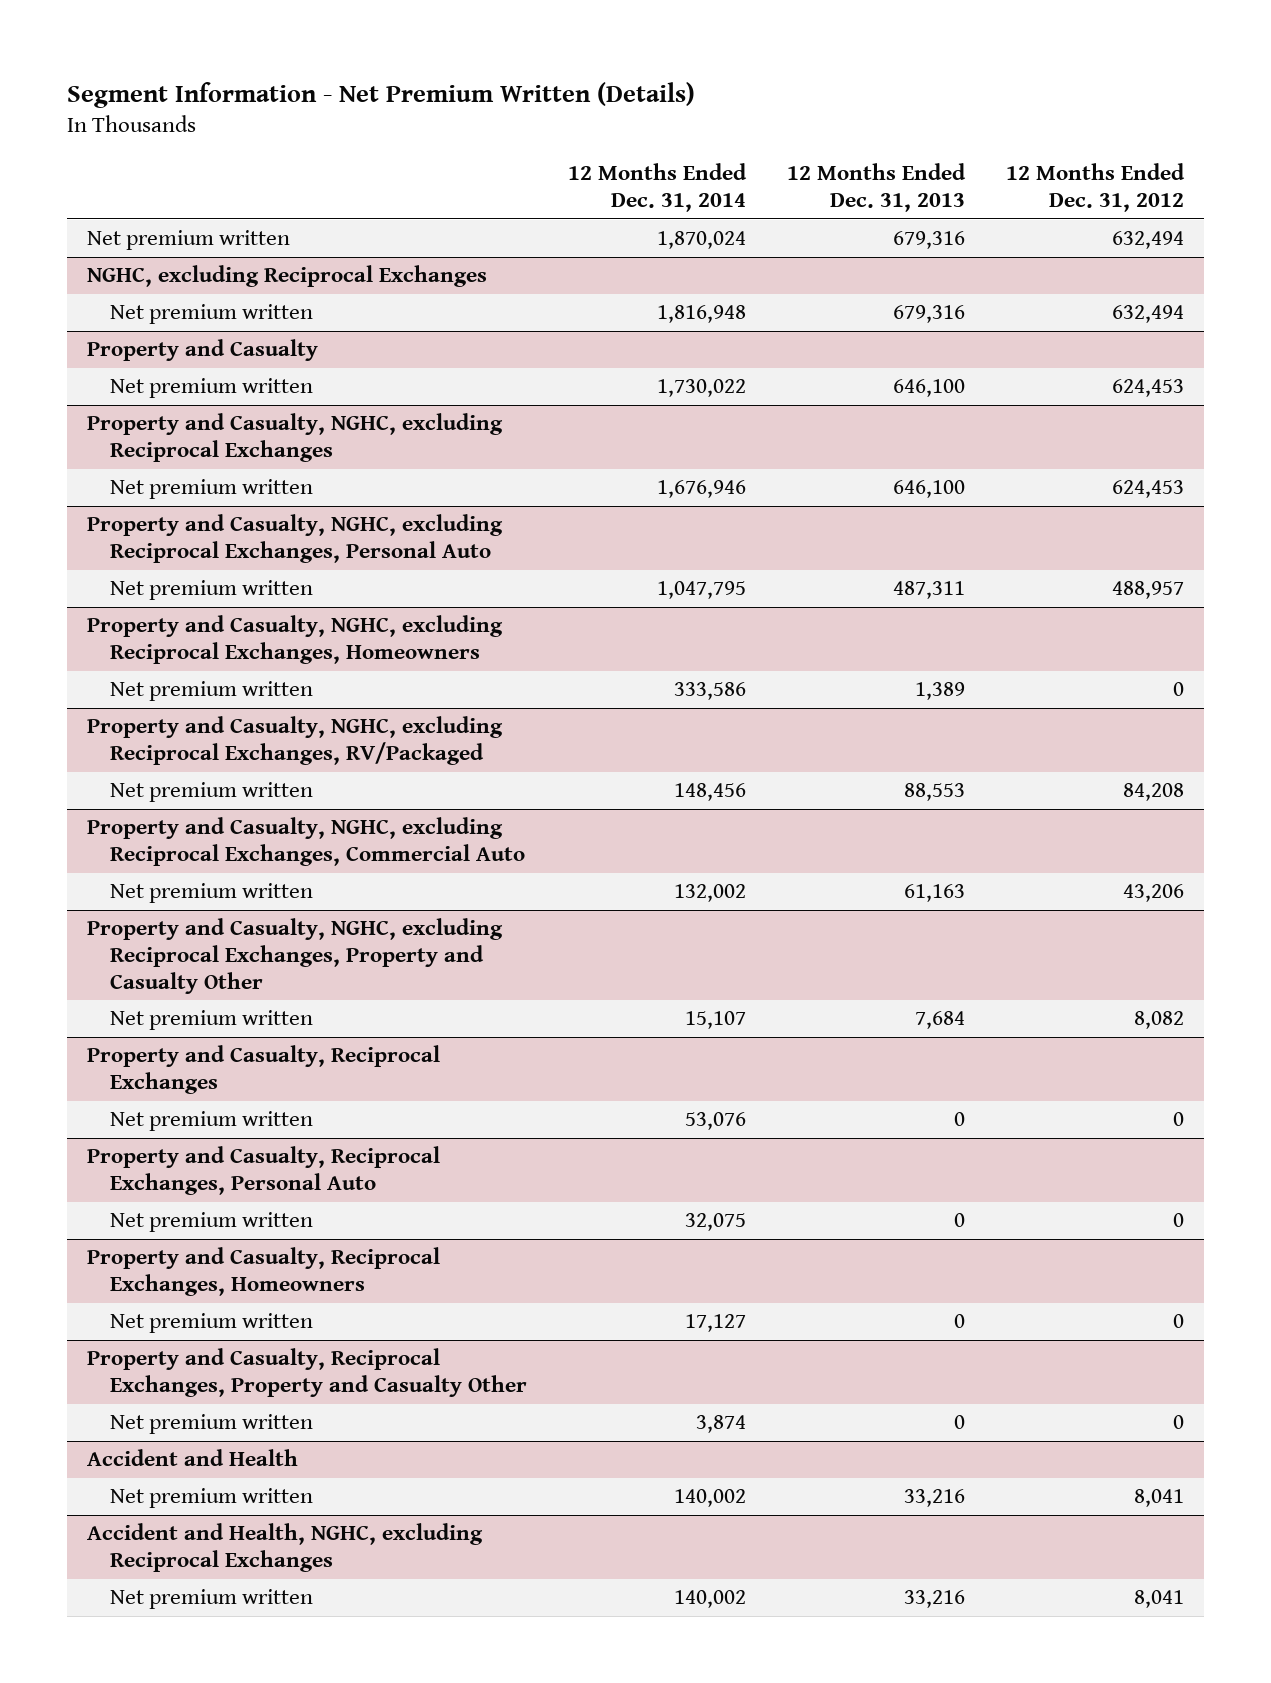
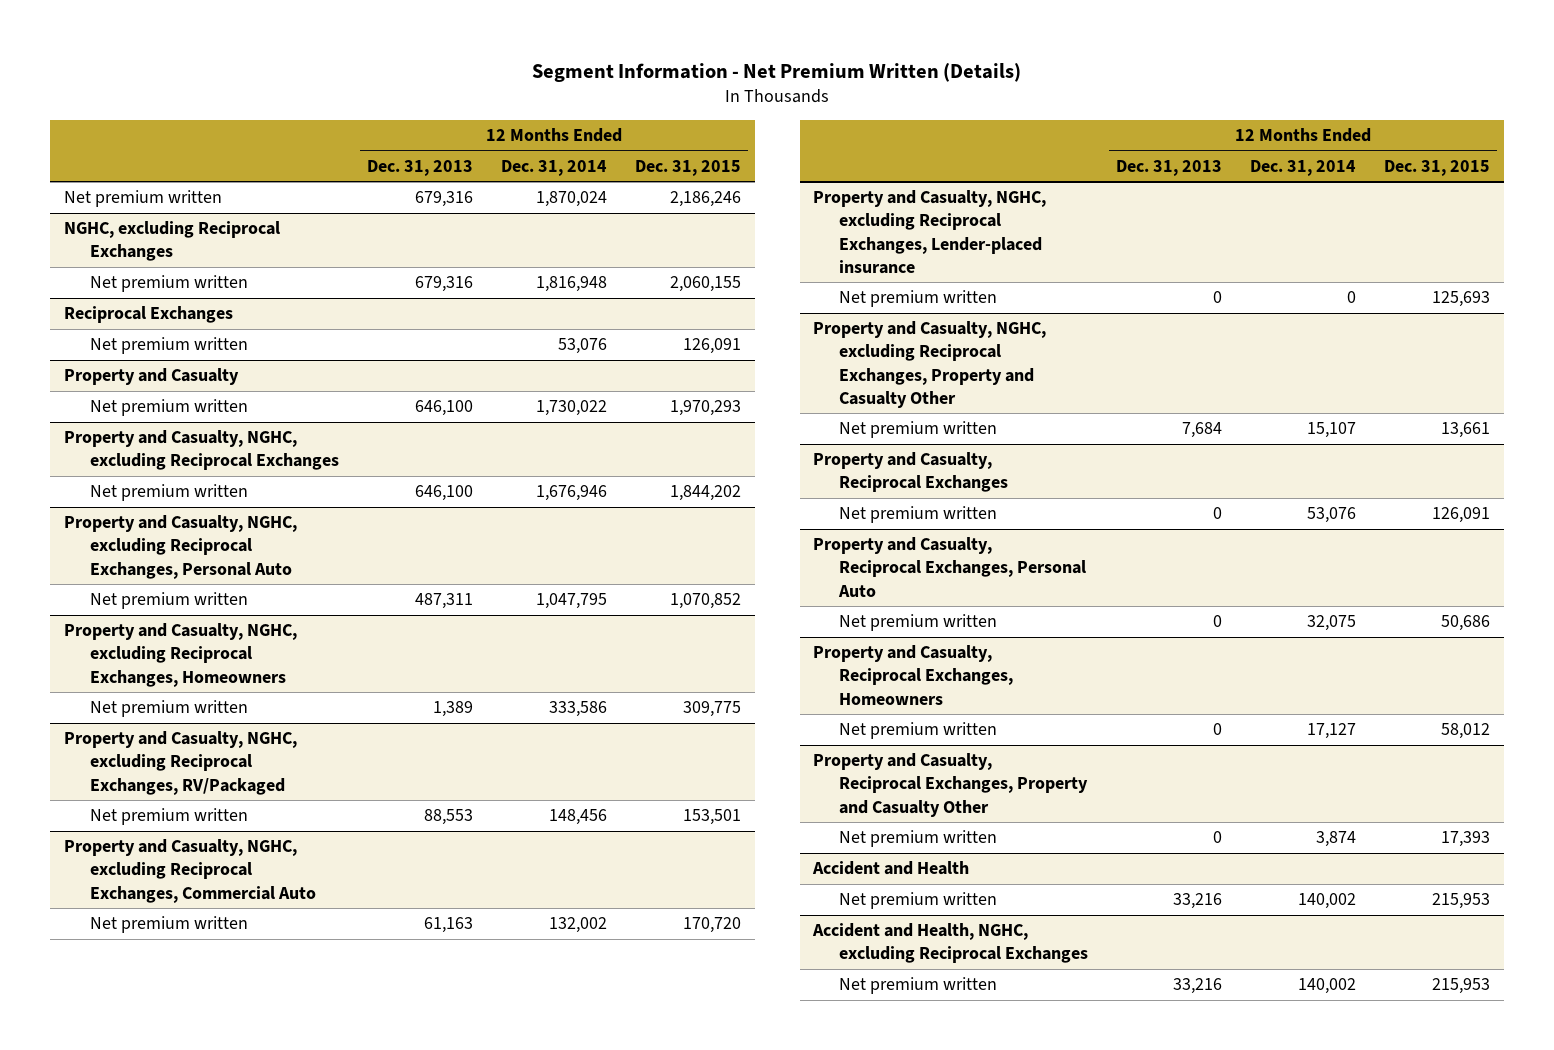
- | 12 Months Ended Dec. 31, 2014 | 12 Months Ended Dec. 31, 2013 | 12 Months Ended Dec. 31, 2012
+ | 12 Months Ended Dec. 31, 2013 | 12 Months Ended Dec. 31, 2014 | 12 Months Ended Dec. 31, 2015
+ Reciprocal Exchanges
+ Net premium written | | 53,076 | 126,091
+ Property and Casualty, NGHC, excluding Reciprocal Exchanges, Lender-placed insurance
+ Net premium written | 0 | 0 | 125,693

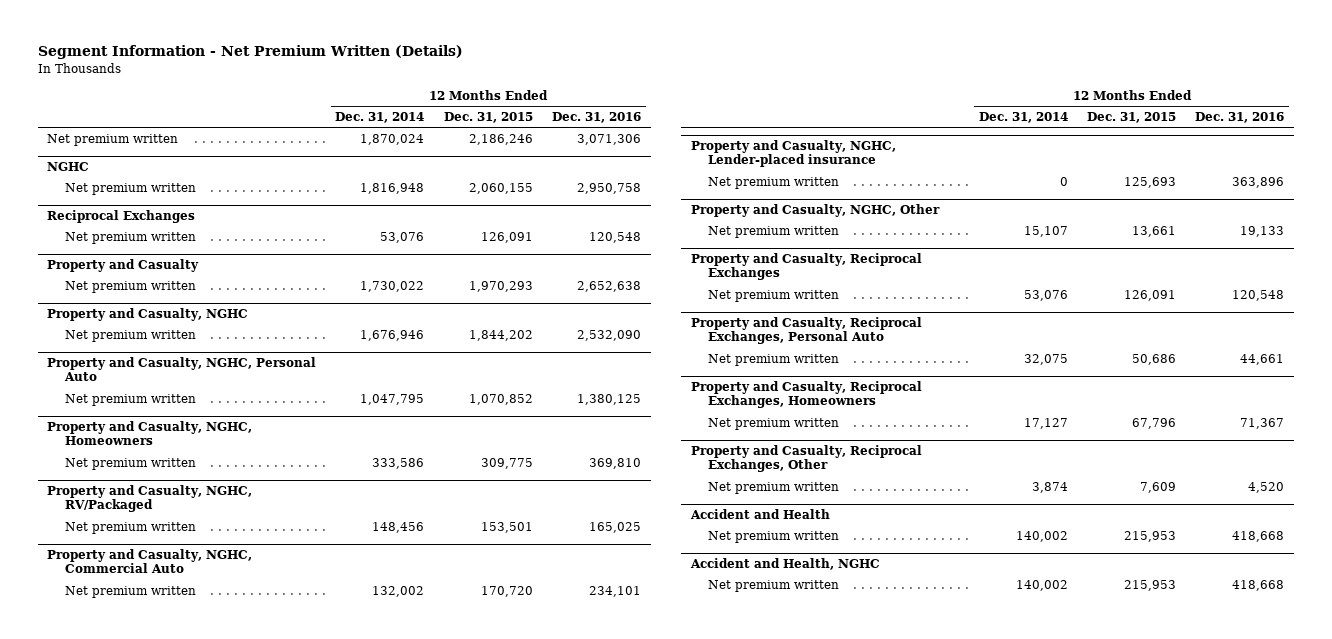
- | 12 Months Ended Dec. 31, 2013 | 12 Months Ended Dec. 31, 2014 | 12 Months Ended Dec. 31, 2015
+ | 12 Months Ended Dec. 31, 2014 | 12 Months Ended Dec. 31, 2015 | 12 Months Ended Dec. 31, 2016
- NGHC, excluding Reciprocal Exchanges
+ NGHC
- Property and Casualty, NGHC, excluding Reciprocal Exchanges
+ Property and Casualty, NGHC
- Property and Casualty, NGHC, excluding Reciprocal Exchanges, Personal Auto
+ Property and Casualty, NGHC, Personal Auto
- Property and Casualty, NGHC, excluding Reciprocal Exchanges, Homeowners
+ Property and Casualty, NGHC, Homeowners
- Property and Casualty, NGHC, excluding Reciprocal Exchanges, RV/Packaged
+ Property and Casualty, NGHC, RV/Packaged
- Property and Casualty, NGHC, excluding Reciprocal Exchanges, Commercial Auto
+ Property and Casualty, NGHC, Commercial Auto
- Property and Casualty, NGHC, excluding Reciprocal Exchanges, Lender-placed insurance
+ Property and Casualty, NGHC, Lender-placed insurance
- Property and Casualty, NGHC, excluding Reciprocal Exchanges, Property and Casualty Other
+ Property and Casualty, NGHC, Other
@ Property and Casualty, Reciprocal Exchanges, Homeowners
- Net premium written | 0 | 17,127 | 58,012
- Property and Casualty, Reciprocal Exchanges, Property and Casualty Other
- Net premium written | 0 | 3,874 | 17,393
@ Property and Casualty, Reciprocal Exchanges, Homeowners
+ Net premium written | 17,127 | 67,796 | 71,367
+ Property and Casualty, Reciprocal Exchanges, Other
+ Net premium written | 3,874 | 7,609 | 4,520
- Accident and Health, NGHC, excluding Reciprocal Exchanges
+ Accident and Health, NGHC

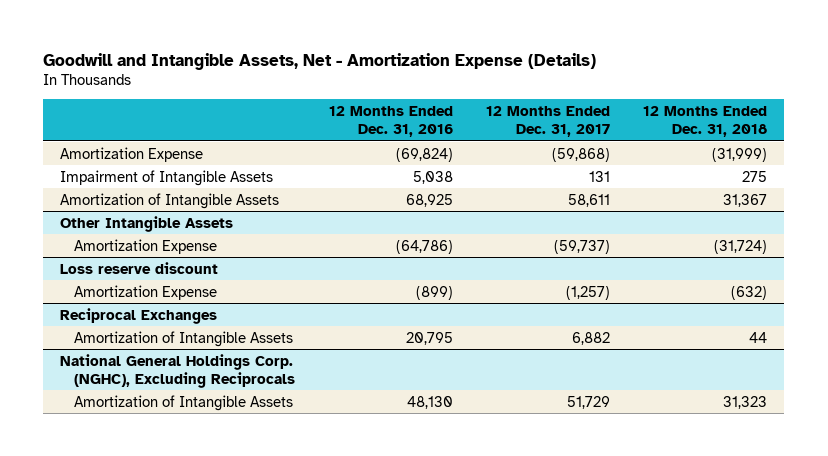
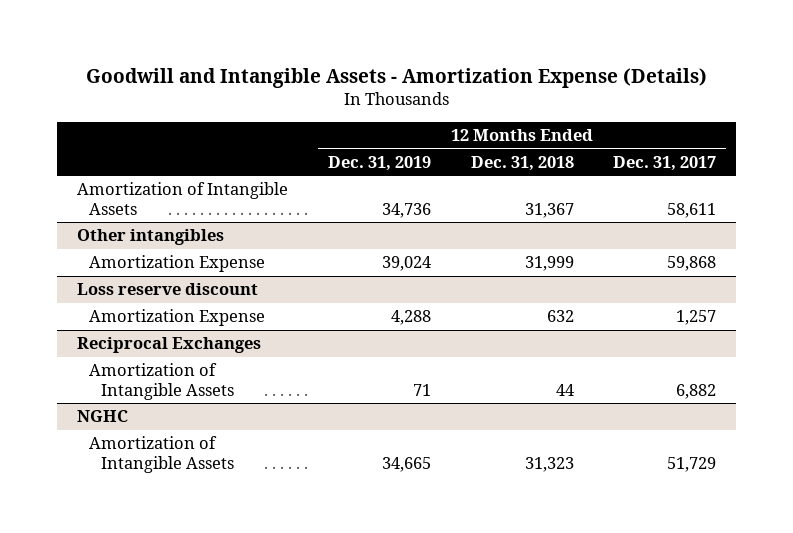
- Goodwill and Intangible Assets, Net - Amortization Expense (Details)
+ Goodwill and Intangible Assets - Amortization Expense (Details)
- | 12 Months Ended Dec. 31, 2016 | 12 Months Ended Dec. 31, 2017 | 12 Months Ended Dec. 31, 2018
+ | 12 Months Ended Dec. 31, 2019 | 12 Months Ended Dec. 31, 2018 | 12 Months Ended Dec. 31, 2017
- Amortization Expense | (69,824) | (59,868) | (31,999)
- Impairment of Intangible Assets | 5,038 | 131 | 275
- Other Intangible Assets
- Amortization Expense | (64,786) | (59,737) | (31,724)
+ Other intangibles
+ Amortization Expense | 39,024 | 31,999 | 59,868
@ Loss reserve discount
- Amortization Expense | (899) | (1,257) | (632)
+ Amortization Expense | 4,288 | 632 | 1,257
- National General Holdings Corp. (NGHC), Excluding Reciprocals
+ NGHC

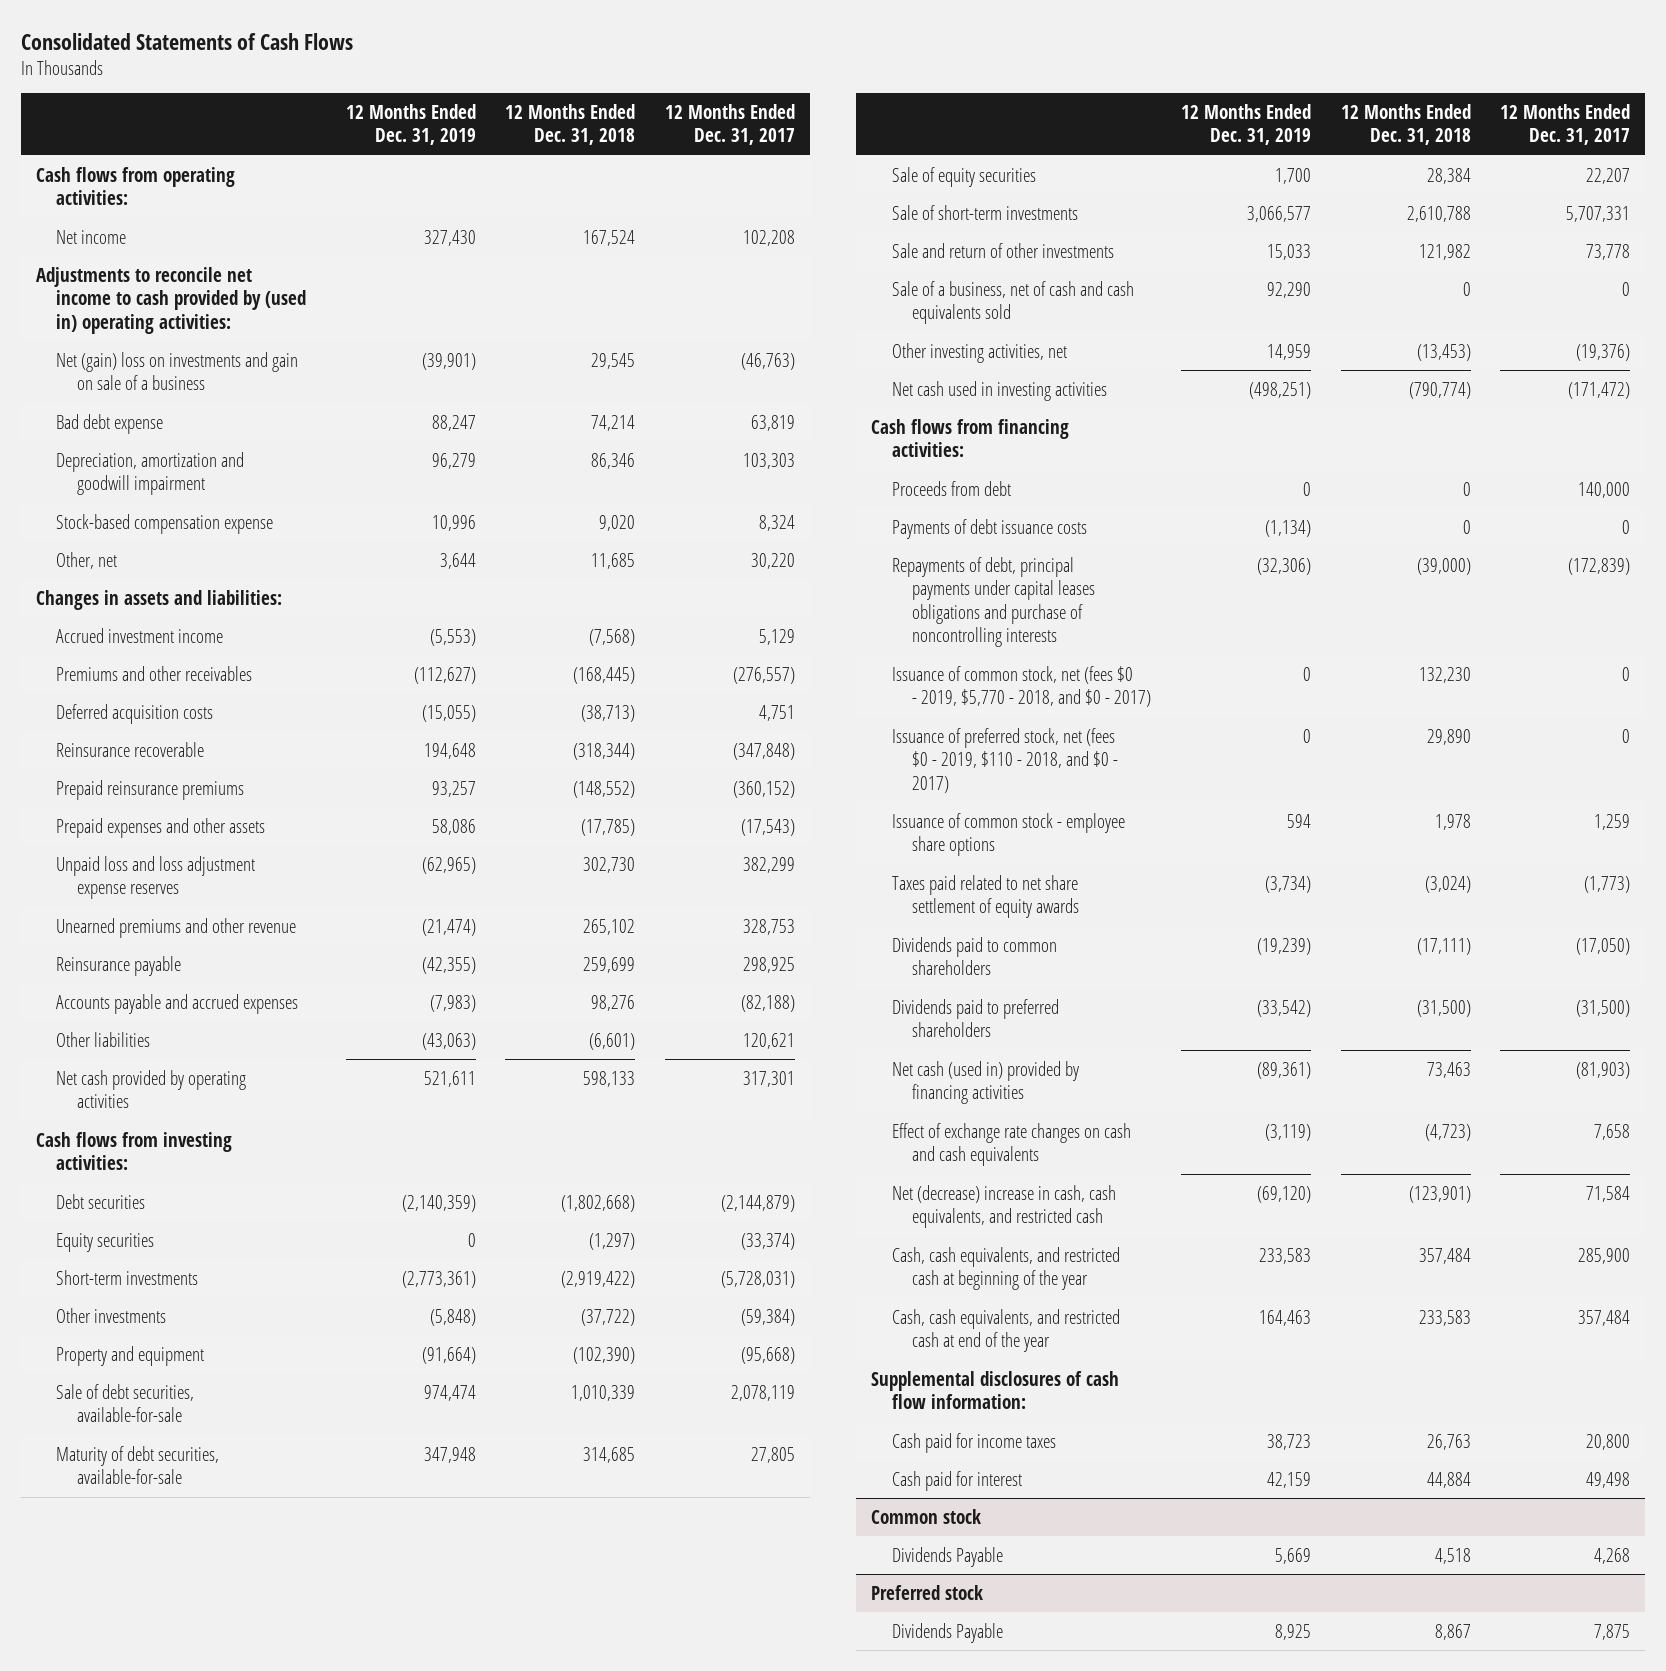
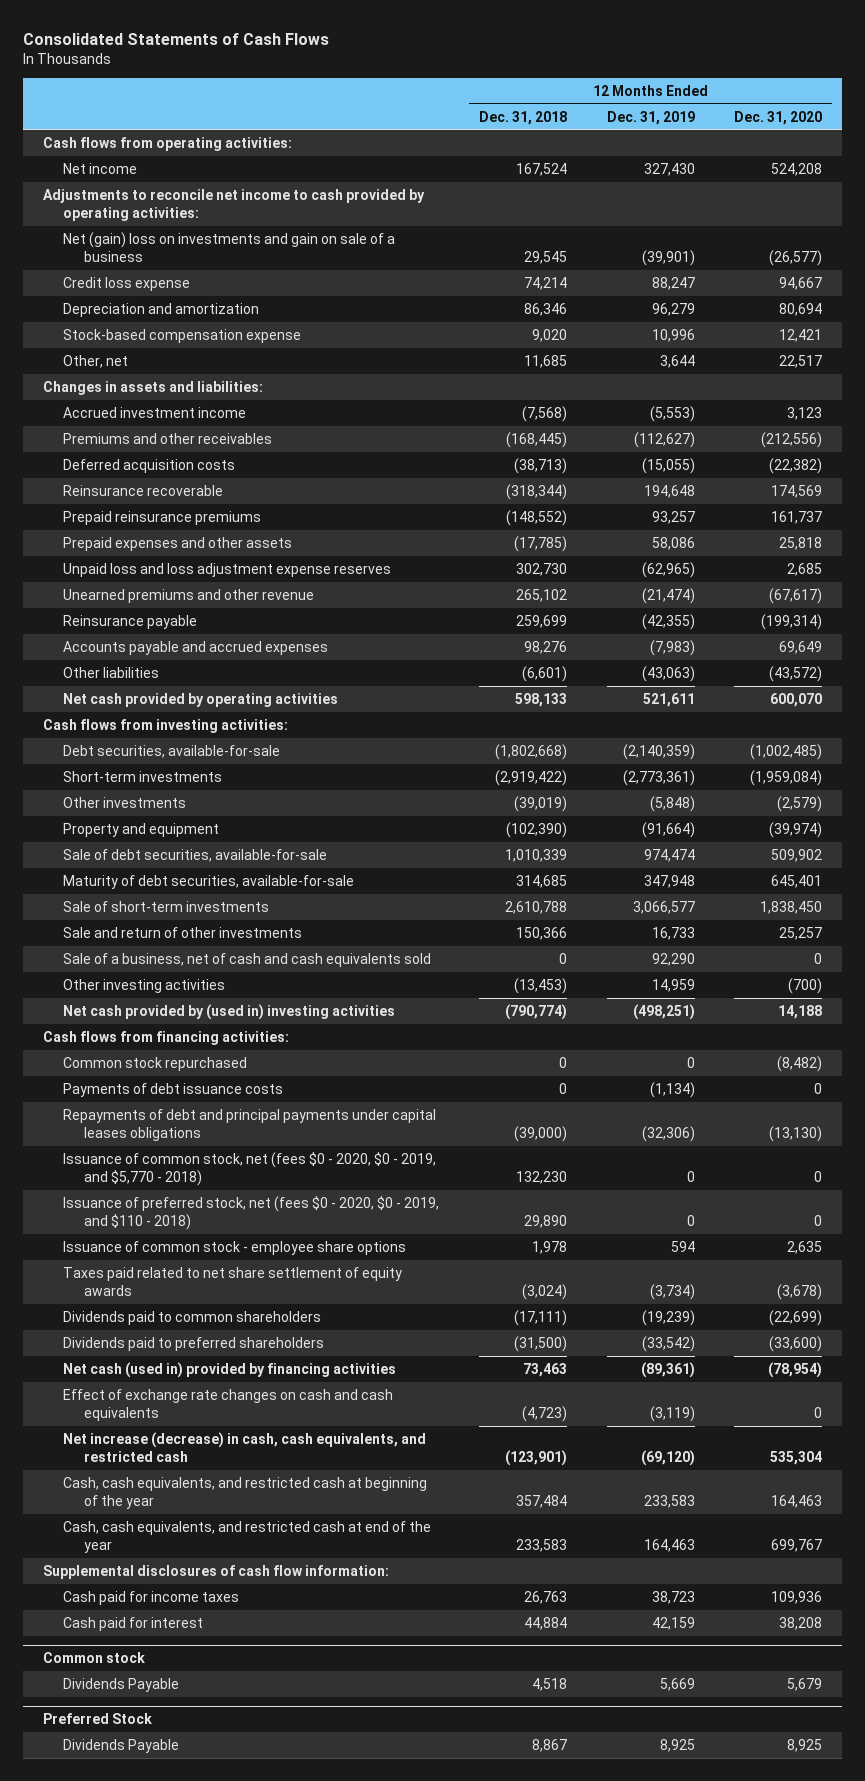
- | 12 Months Ended Dec. 31, 2019 | 12 Months Ended Dec. 31, 2018 | 12 Months Ended Dec. 31, 2017
+ | 12 Months Ended Dec. 31, 2018 | 12 Months Ended Dec. 31, 2019 | 12 Months Ended Dec. 31, 2020
- Adjustments to reconcile net income to cash provided by (used in) operating activities:
+ Adjustments to reconcile net income to cash provided by operating activities:
- Bad debt expense | 88,247 | 74,214 | 63,819
- Depreciation, amortization and goodwill impairment | 96,279 | 86,346 | 103,303
+ Credit loss expense | 74,214 | 88,247 | 94,667
+ Depreciation and amortization | 86,346 | 96,279 | 80,694
- Debt securities | (2,140,359) | (1,802,668) | (2,144,879)
- Equity securities | 0 | (1,297) | (33,374)
+ Debt securities, available-for-sale | (1,802,668) | (2,140,359) | (1,002,485)
- Other investments | (5,848) | (37,722) | (59,384)
+ Other investments | (39,019) | (5,848) | (2,579)
- Sale of equity securities | 1,700 | 28,384 | 22,207
- Sale and return of other investments | 15,033 | 121,982 | 73,778
+ Sale and return of other investments | 150,366 | 16,733 | 25,257
- Other investing activities, net | 14,959 | (13,453) | (19,376)
- Net cash used in investing activities | (498,251) | (790,774) | (171,472)
+ Other investing activities | (13,453) | 14,959 | (700)
+ Net cash provided by (used in) investing activities | (790,774) | (498,251) | 14,188
- Proceeds from debt | 0 | 0 | 140,000
+ Common stock repurchased | 0 | 0 | (8,482)
- Repayments of debt, principal payments under capital leases obligations and purchase of noncontrolling interests | (32,306) | (39,000) | (172,839)
- Issuance of common stock, net (fees $0 - 2019, $5,770 - 2018, and $0 - 2017) | 0 | 132,230 | 0
- Issuance of preferred stock, net (fees $0 - 2019, $110 - 2018, and $0 - 2017) | 0 | 29,890 | 0
+ Repayments of debt and principal payments under capital leases obligations | (39,000) | (32,306) | (13,130)
+ Issuance of common stock, net (fees $0 - 2020, $0 - 2019, and $5,770 - 2018) | 132,230 | 0 | 0
+ Issuance of preferred stock, net (fees $0 - 2020, $0 - 2019, and $110 - 2018) | 29,890 | 0 | 0
- Net (decrease) increase in cash, cash equivalents, and restricted cash | (69,120) | (123,901) | 71,584
+ Net increase (decrease) in cash, cash equivalents, and restricted cash | (123,901) | (69,120) | 535,304
- Preferred stock
+ Preferred Stock

